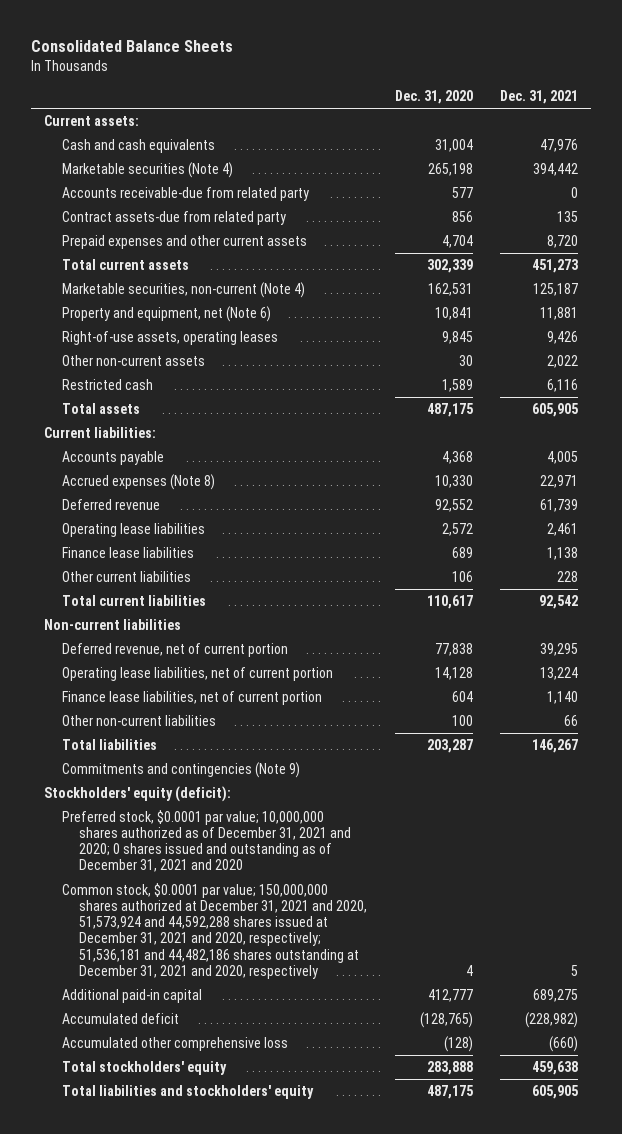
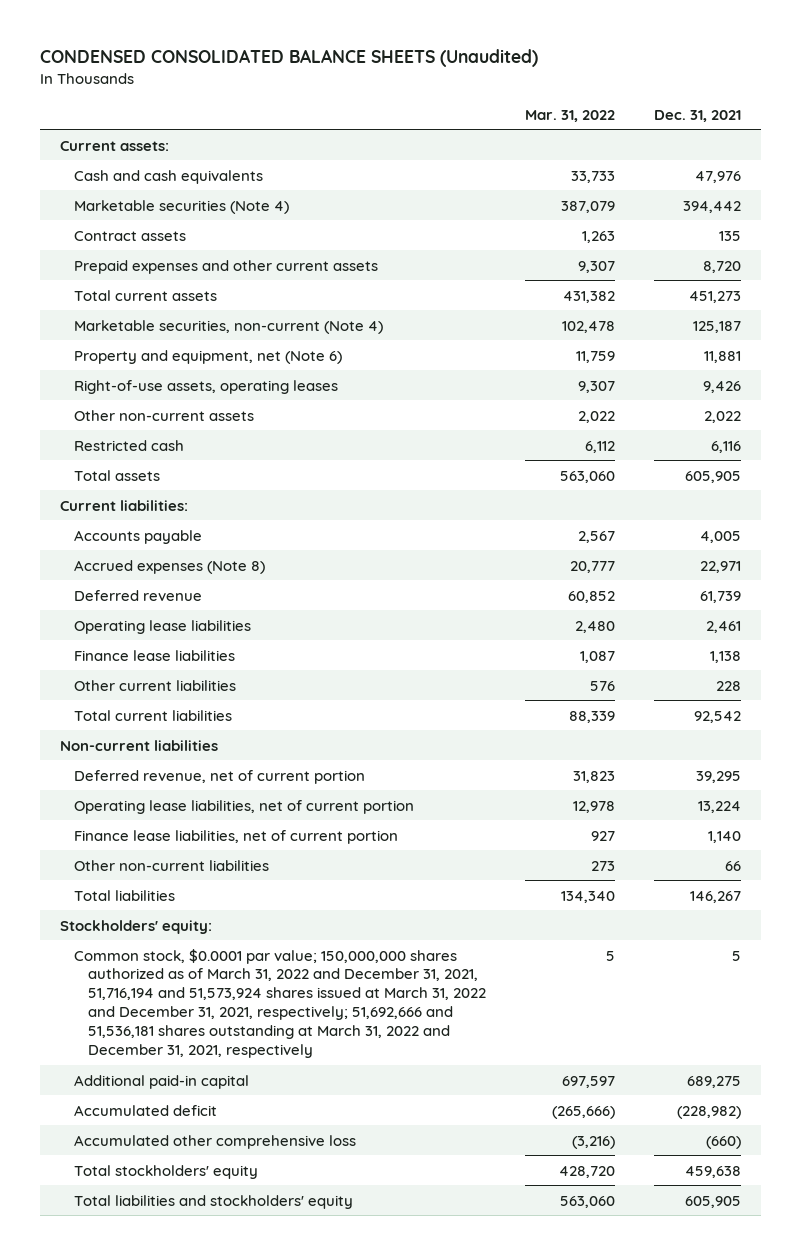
- Consolidated Balance Sheets
+ CONDENSED CONSOLIDATED BALANCE SHEETS (Unaudited)
- | Dec. 31, 2020 | Dec. 31, 2021
+ | Mar. 31, 2022 | Dec. 31, 2021
- Accounts receivable-due from related party | 577 | 0
- Contract assets-due from related party | 856 | 135
+ Contract assets | 1,263 | 135
- Commitments and contingencies (Note 9)
- Stockholders' equity (deficit):
- Preferred stock, $0.0001 par value; 10,000,000 shares authorized as of December 31, 2021 and 2020; 0 shares issued and outstanding as of December 31, 2021 and 2020
- Common stock, $0.0001 par value; 150,000,000 shares authorized at December 31, 2021 and 2020, 51,573,924 and 44,592,288 shares issued at December 31, 2021 and 2020, respectively; 51,536,181 and 44,482,186 shares outstanding at December 31, 2021 and 2020, respectively | 4 | 5
+ Stockholders' equity:
+ Common stock, $0.0001 par value; 150,000,000 shares authorized as of March 31, 2022 and December 31, 2021, 51,716,194 and 51,573,924 shares issued at March 31, 2022 and December 31, 2021, respectively; 51,692,666 and 51,536,181 shares outstanding at March 31, 2022 and December 31, 2021, respectively | 5 | 5

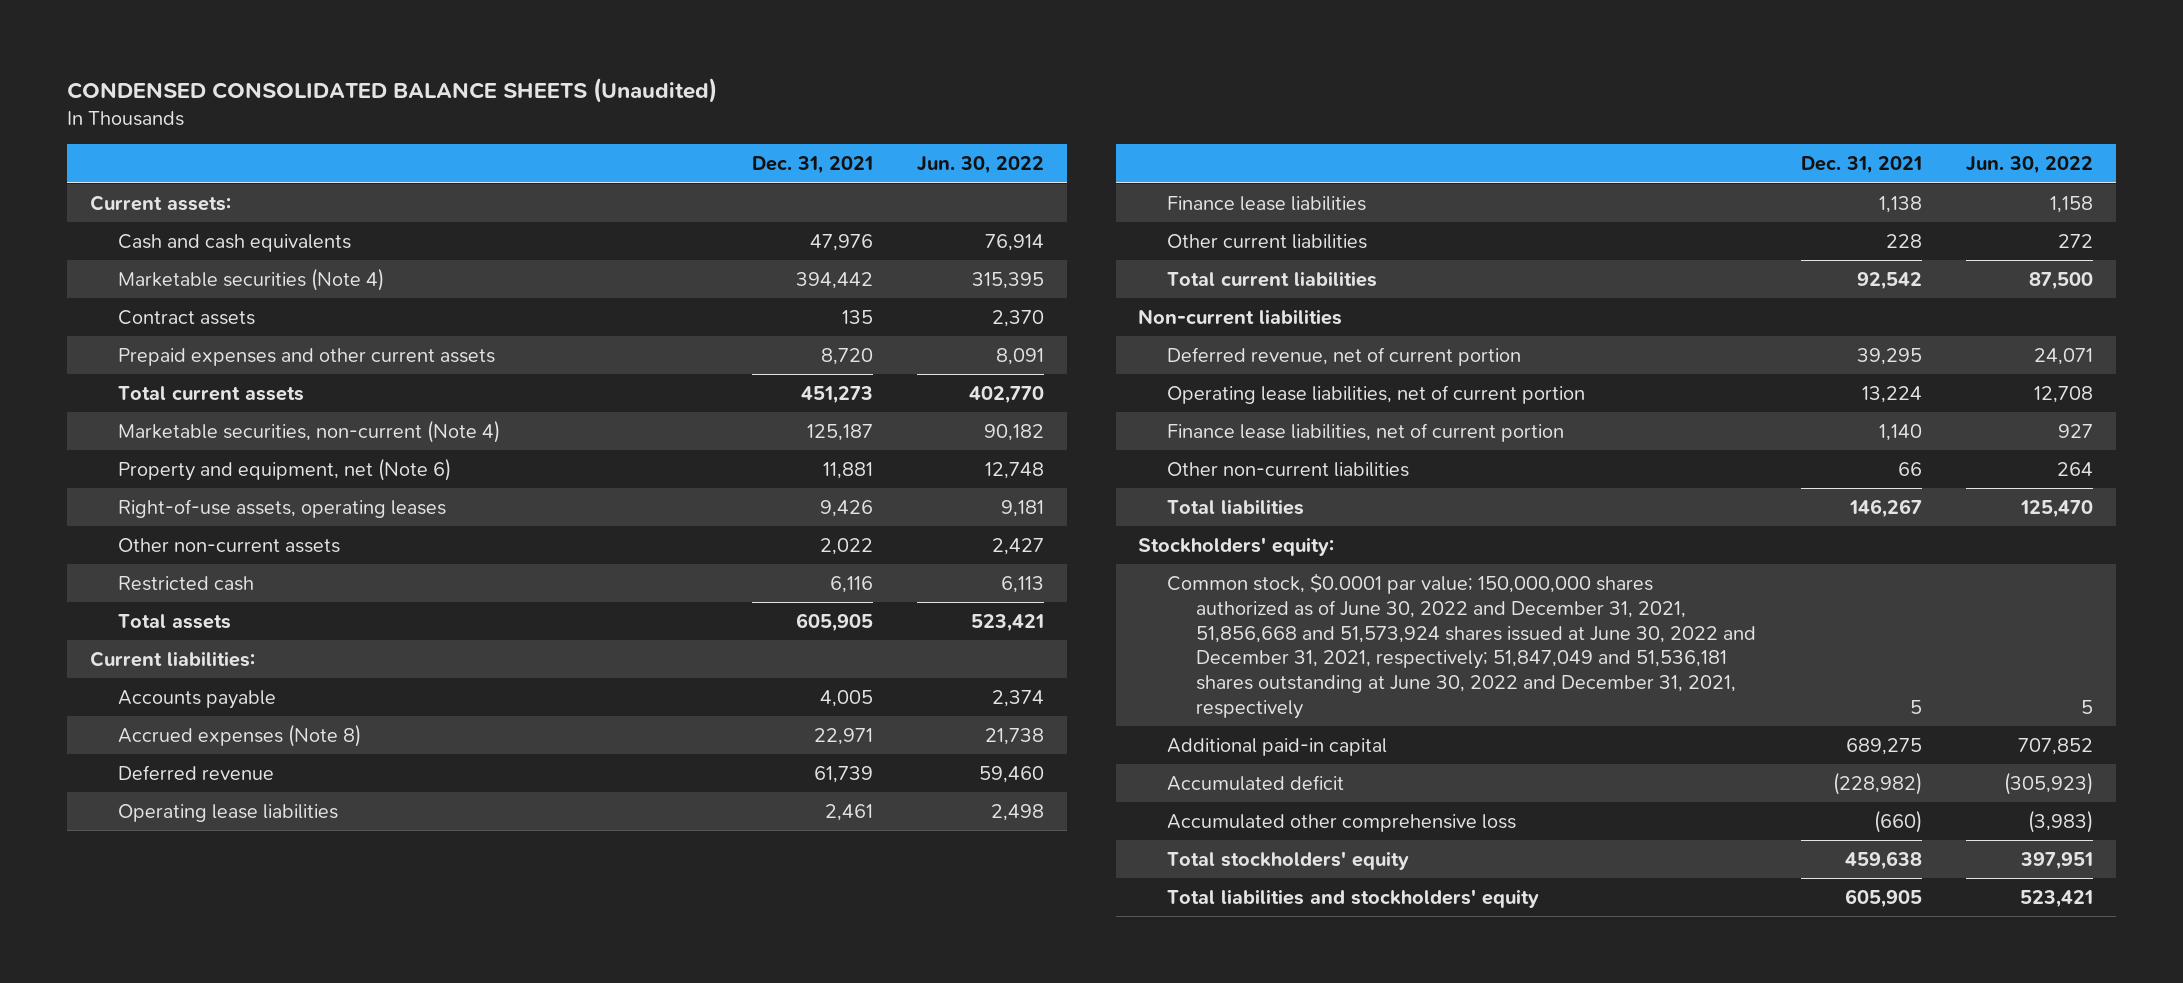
- | Mar. 31, 2022 | Dec. 31, 2021
+ | Dec. 31, 2021 | Jun. 30, 2022
- Common stock, $0.0001 par value; 150,000,000 shares authorized as of March 31, 2022 and December 31, 2021, 51,716,194 and 51,573,924 shares issued at March 31, 2022 and December 31, 2021, respectively; 51,692,666 and 51,536,181 shares outstanding at March 31, 2022 and December 31, 2021, respectively | 5 | 5
+ Common stock, $0.0001 par value; 150,000,000 shares authorized as of June 30, 2022 and December 31, 2021, 51,856,668 and 51,573,924 shares issued at June 30, 2022 and December 31, 2021, respectively; 51,847,049 and 51,536,181 shares outstanding at June 30, 2022 and December 31, 2021, respectively | 5 | 5

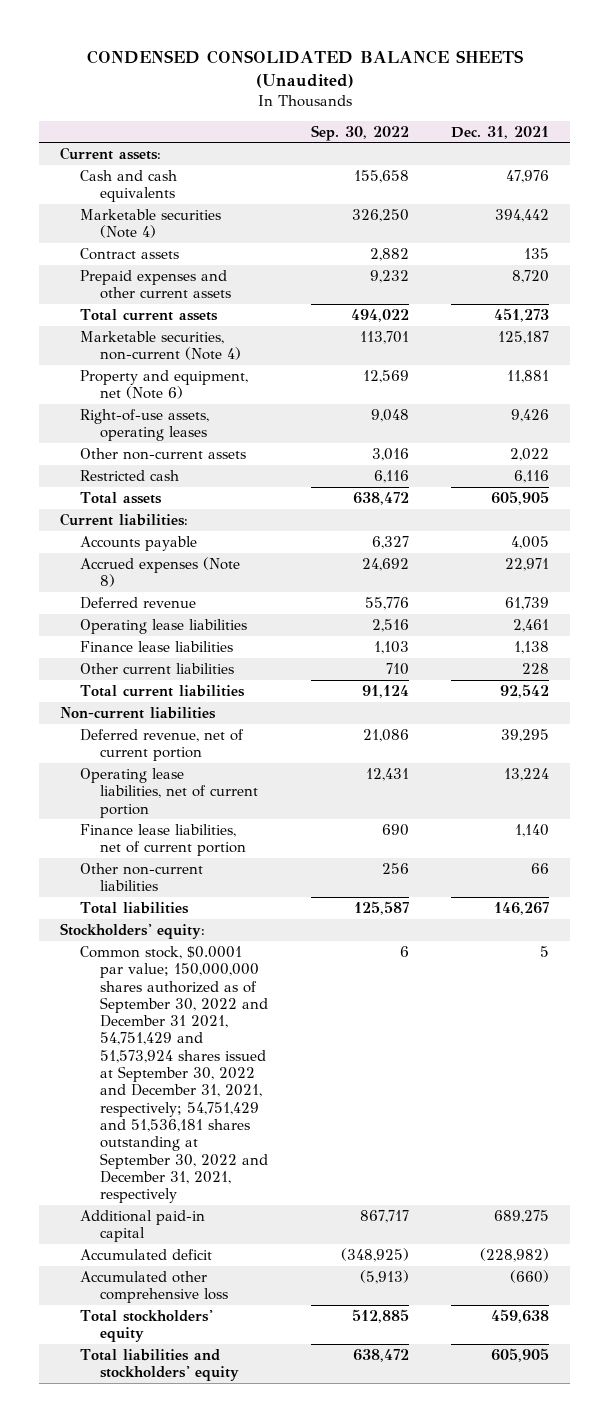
- | Dec. 31, 2021 | Jun. 30, 2022
+ | Sep. 30, 2022 | Dec. 31, 2021
- Common stock, $0.0001 par value; 150,000,000 shares authorized as of June 30, 2022 and December 31, 2021, 51,856,668 and 51,573,924 shares issued at June 30, 2022 and December 31, 2021, respectively; 51,847,049 and 51,536,181 shares outstanding at June 30, 2022 and December 31, 2021, respectively | 5 | 5
+ Common stock, $0.0001 par value; 150,000,000 shares authorized as of September 30, 2022 and December 31 2021, 54,751,429 and 51,573,924 shares issued at September 30, 2022 and December 31, 2021, respectively; 54,751,429 and 51,536,181 shares outstanding at September 30, 2022 and December 31, 2021, respectively | 6 | 5

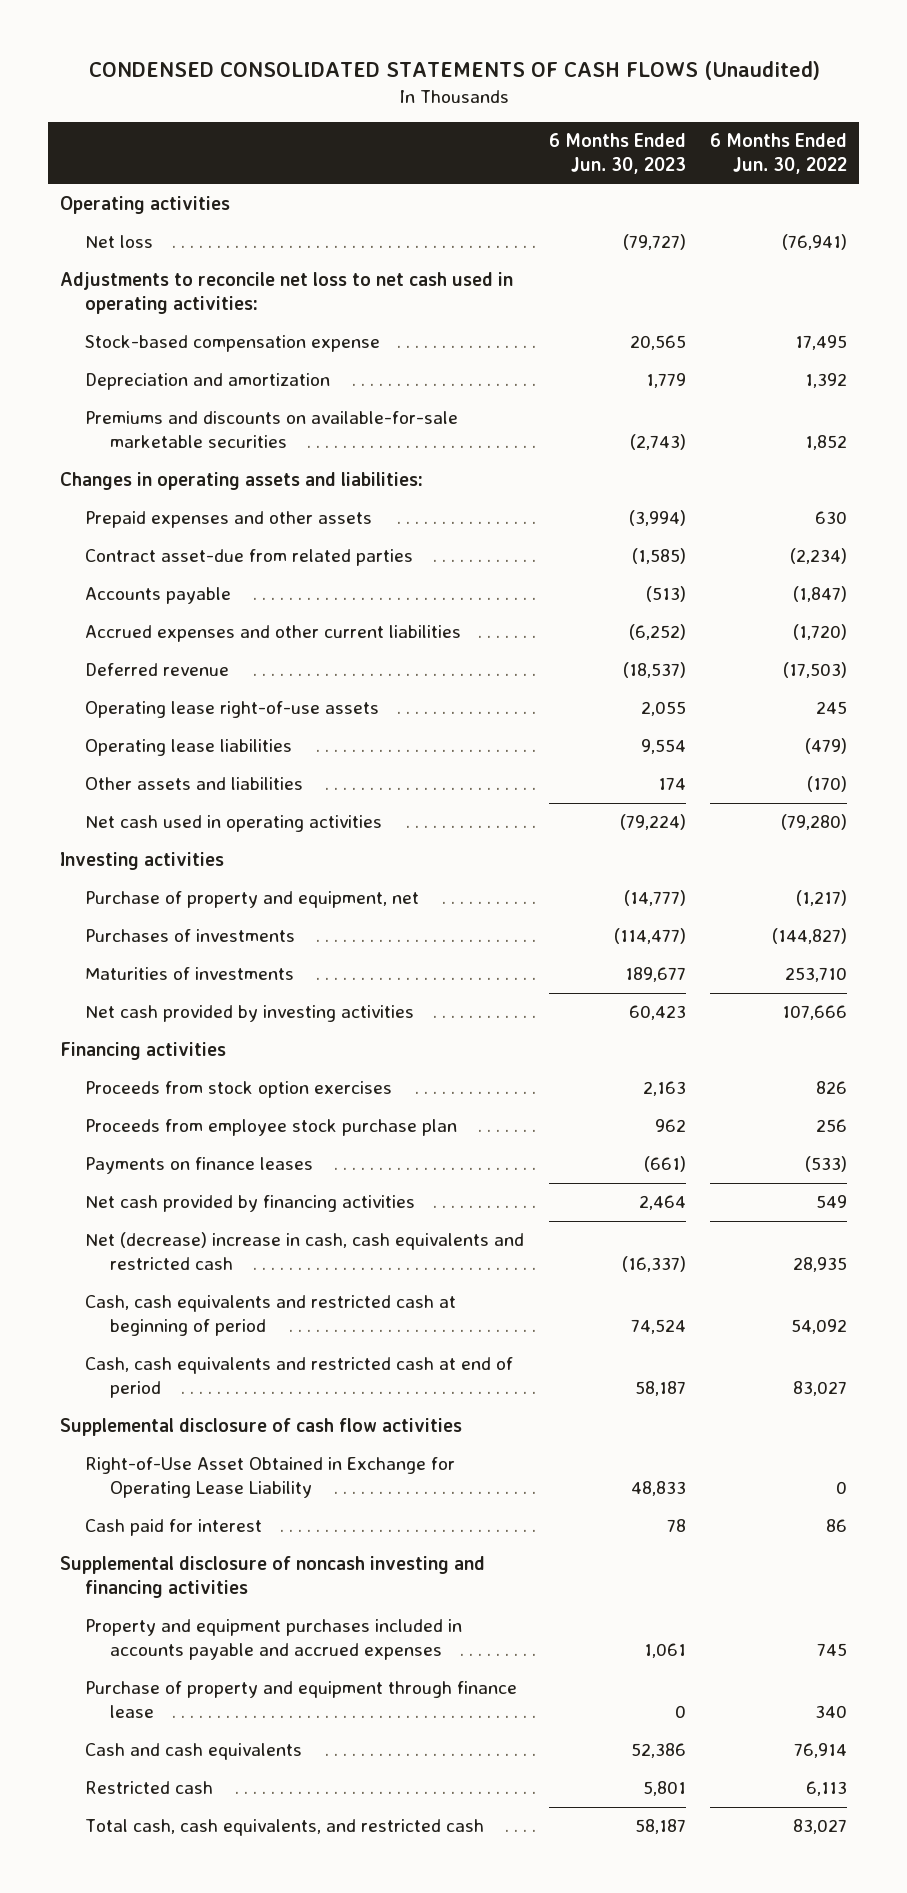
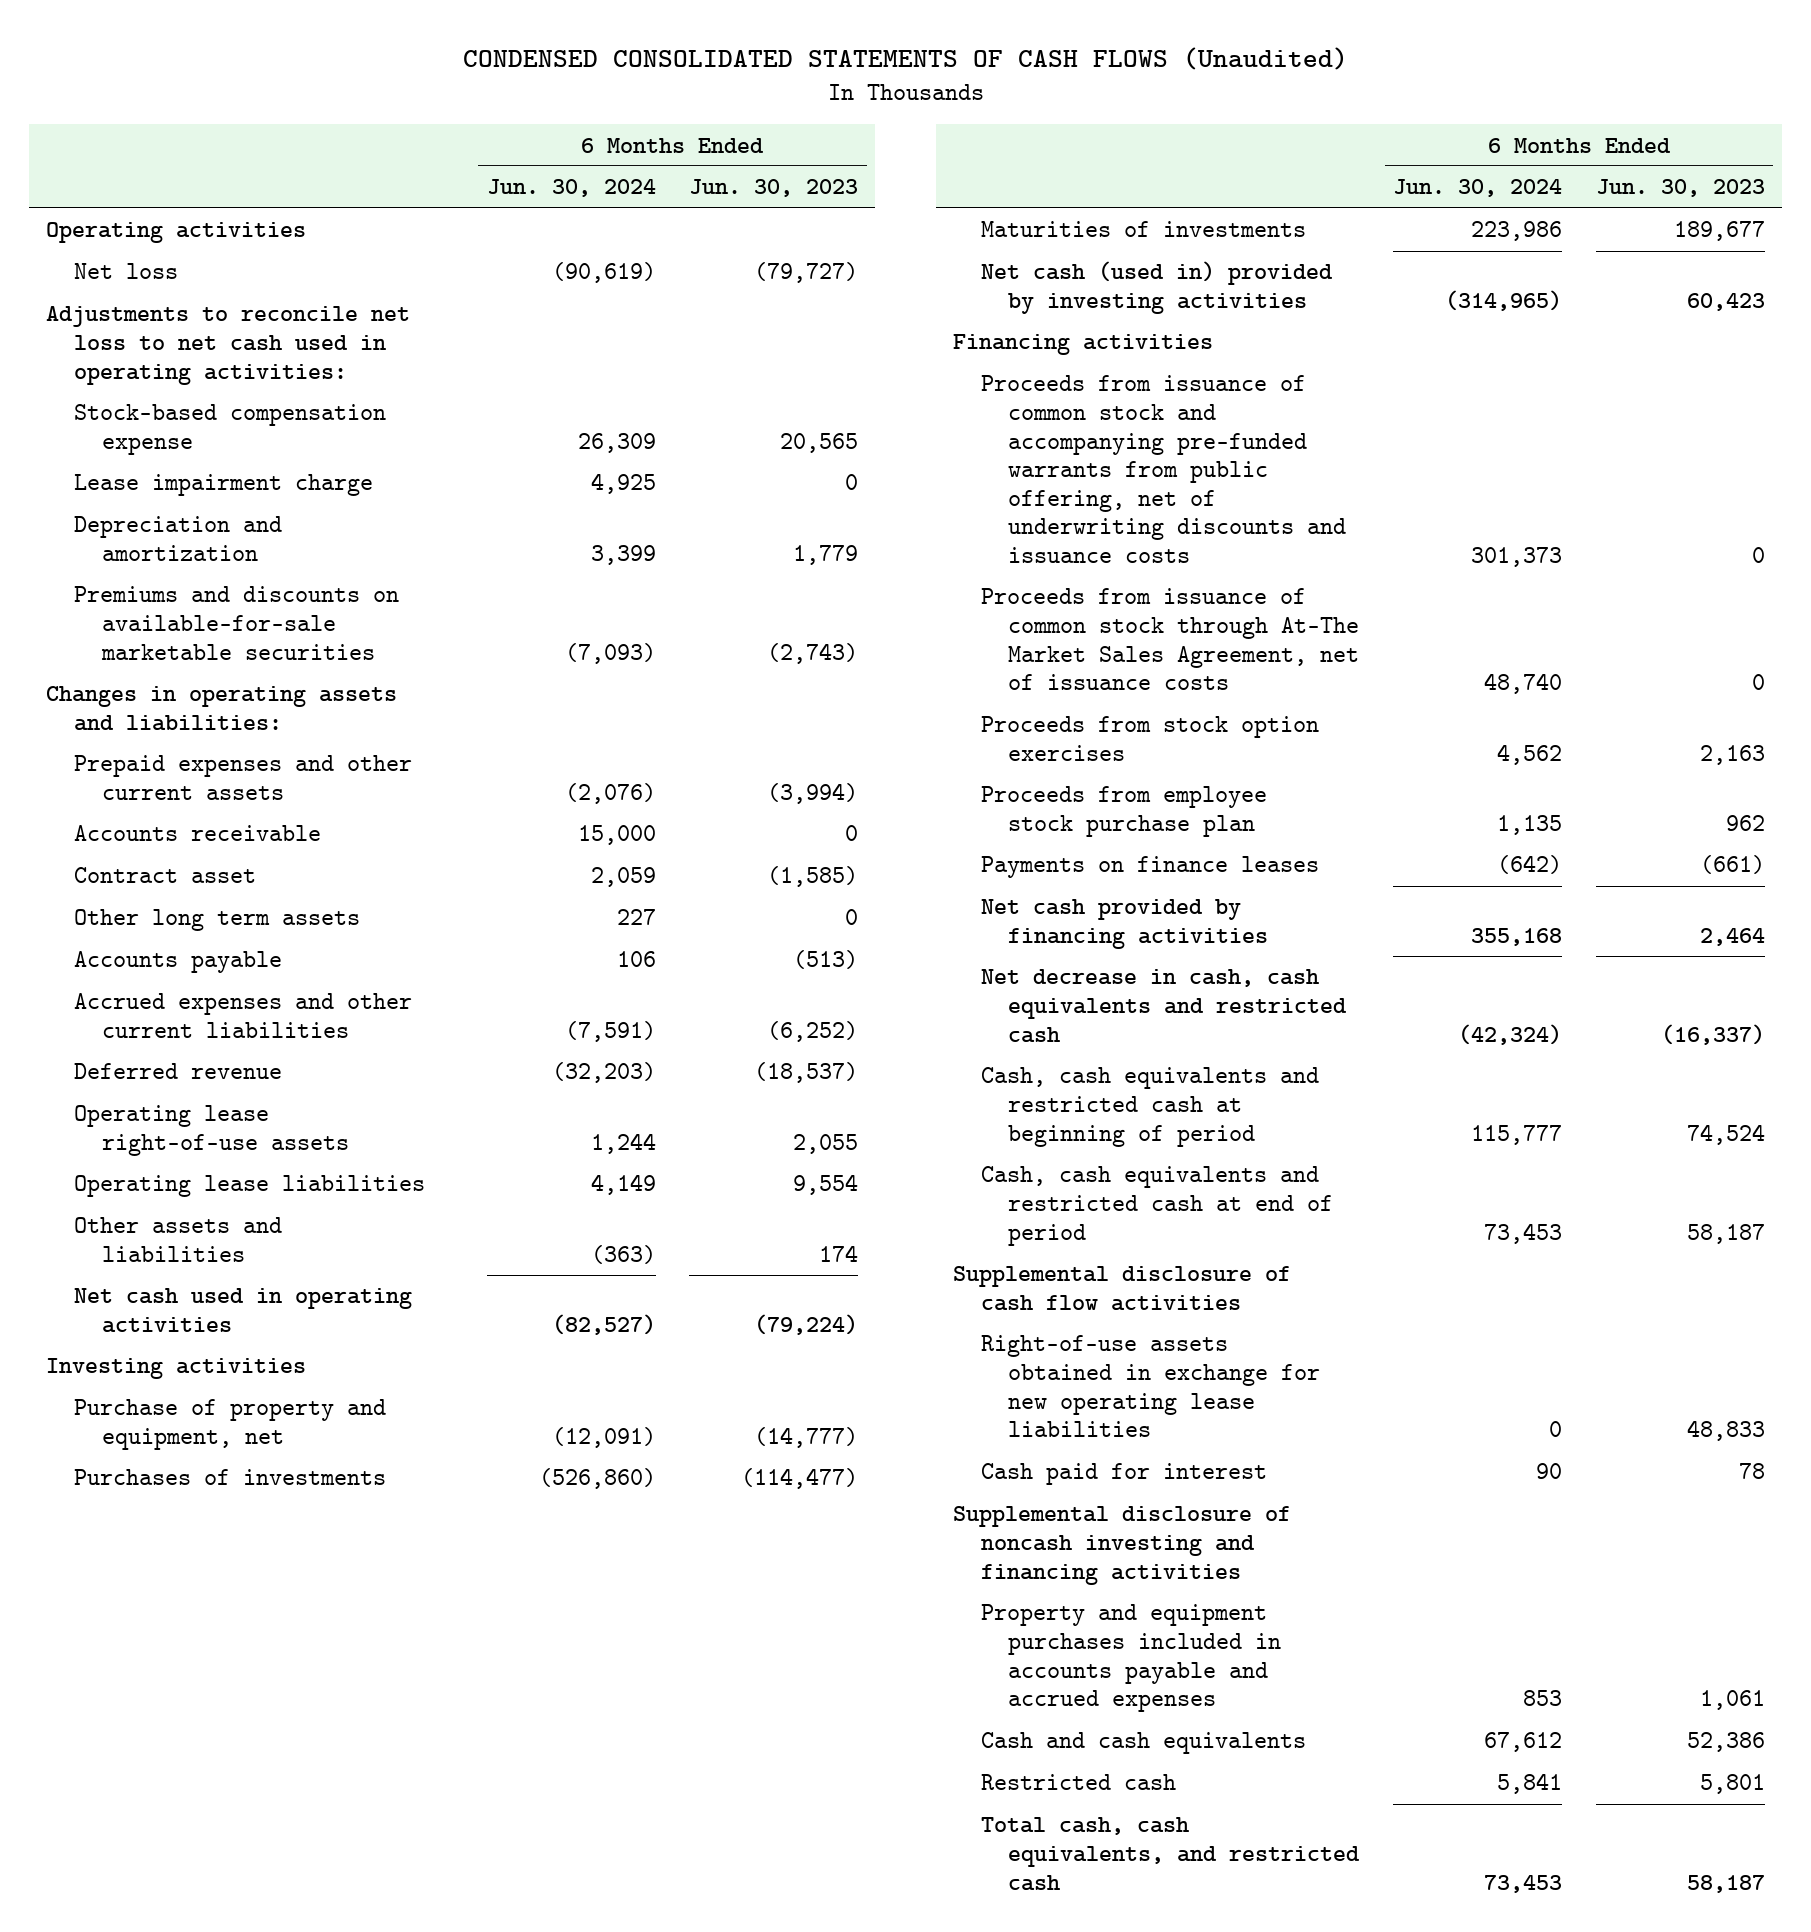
- | 6 Months Ended Jun. 30, 2023 | 6 Months Ended Jun. 30, 2022
+ | 6 Months Ended Jun. 30, 2024 | 6 Months Ended Jun. 30, 2023
+ Lease impairment charge | 4,925 | 0
- Prepaid expenses and other assets | (3,994) | 630
- Contract asset-due from related parties | (1,585) | (2,234)
+ Prepaid expenses and other current assets | (2,076) | (3,994)
+ Accounts receivable | 15,000 | 0
+ Contract asset | 2,059 | (1,585)
+ Other long term assets | 227 | 0
- Net cash provided by investing activities | 60,423 | 107,666
+ Net cash (used in) provided by investing activities | (314,965) | 60,423
+ Proceeds from issuance of common stock and accompanying pre-funded warrants from public offering, net of underwriting discounts and issuance costs | 301,373 | 0
+ Proceeds from issuance of common stock through At-The Market Sales Agreement, net of issuance costs | 48,740 | 0
- Net (decrease) increase in cash, cash equivalents and restricted cash | (16,337) | 28,935
+ Net decrease in cash, cash equivalents and restricted cash | (42,324) | (16,337)
- Right-of-Use Asset Obtained in Exchange for Operating Lease Liability | 48,833 | 0
+ Right-of-use assets obtained in exchange for new operating lease liabilities | 0 | 48,833
- Purchase of property and equipment through finance lease | 0 | 340

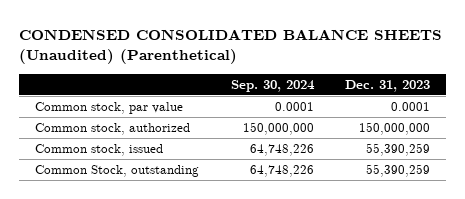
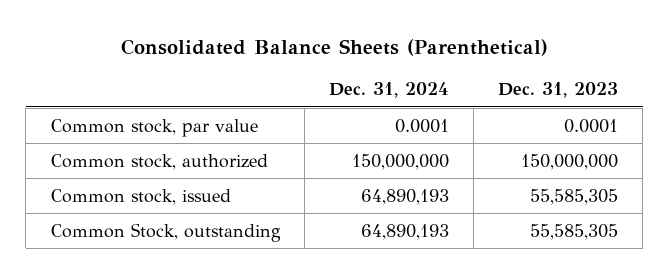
- CONDENSED CONSOLIDATED BALANCE SHEETS (Unaudited) (Parenthetical)
+ Consolidated Balance Sheets (Parenthetical)
- | Sep. 30, 2024 | Dec. 31, 2023
+ | Dec. 31, 2024 | Dec. 31, 2023
- Common stock, issued | 64,748,226 | 55,390,259
- Common Stock, outstanding | 64,748,226 | 55,390,259
+ Common stock, issued | 64,890,193 | 55,585,305
+ Common Stock, outstanding | 64,890,193 | 55,585,305

